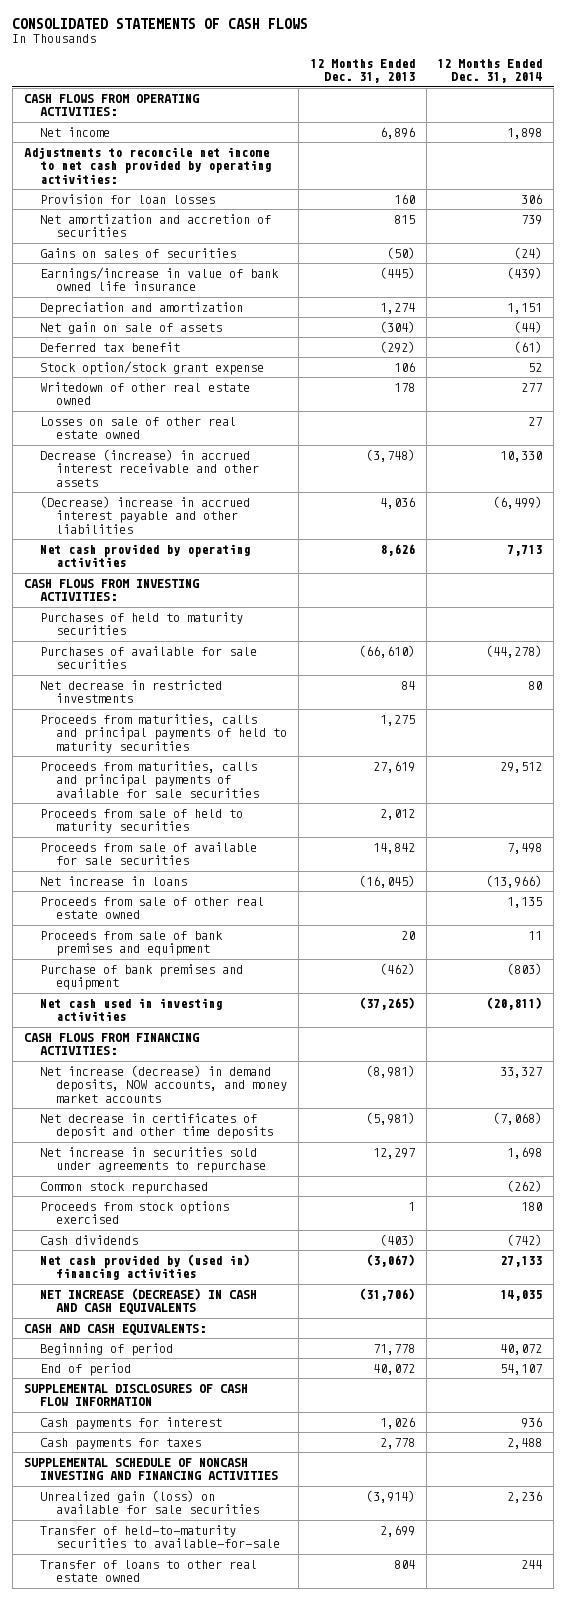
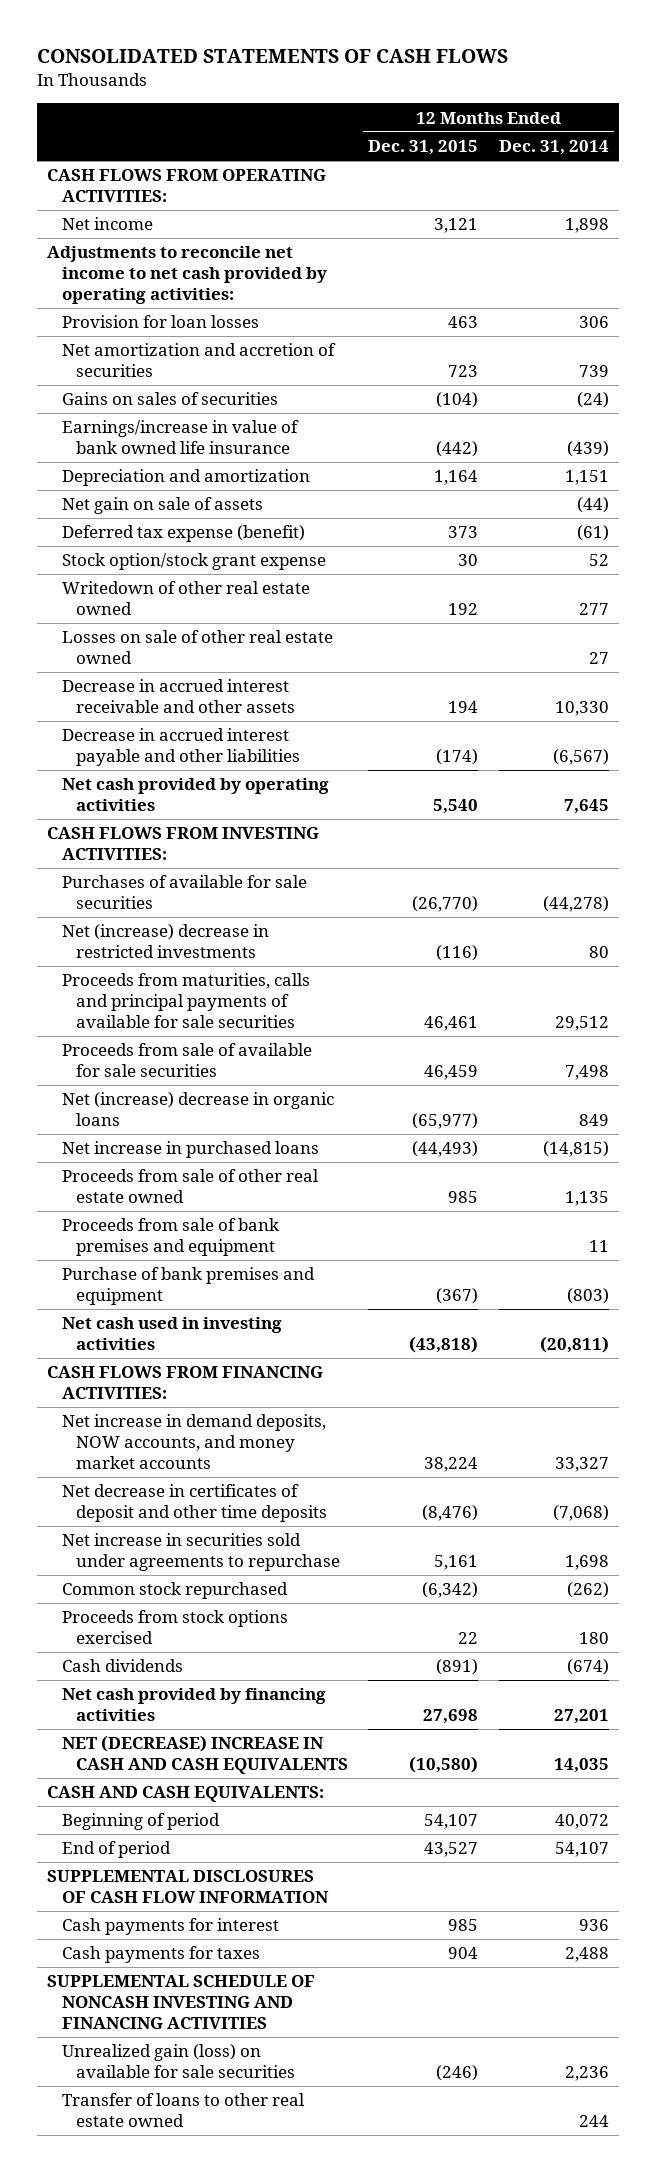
- | 12 Months Ended Dec. 31, 2013 | 12 Months Ended Dec. 31, 2014
+ | 12 Months Ended Dec. 31, 2015 | 12 Months Ended Dec. 31, 2014
- Deferred tax benefit | (292) | (61)
+ Deferred tax expense (benefit) | 373 | (61)
- Decrease (increase) in accrued interest receivable and other assets | (3,748) | 10,330
- (Decrease) increase in accrued interest payable and other liabilities | 4,036 | (6,499)
- Net cash provided by operating activities | 8,626 | 7,713
+ Decrease in accrued interest receivable and other assets | 194 | 10,330
+ Decrease in accrued interest payable and other liabilities | (174) | (6,567)
+ Net cash provided by operating activities | 5,540 | 7,645
- Purchases of held to maturity securities
- Net decrease in restricted investments | 84 | 80
- Proceeds from maturities, calls and principal payments of held to maturity securities | 1,275 |
+ Net (increase) decrease in restricted investments | (116) | 80
- Proceeds from sale of held to maturity securities | 2,012 |
- Net increase in loans | (16,045) | (13,966)
+ Net (increase) decrease in organic loans | (65,977) | 849
+ Net increase in purchased loans | (44,493) | (14,815)
- Net increase (decrease) in demand deposits, NOW accounts, and money market accounts | (8,981) | 33,327
+ Net increase in demand deposits, NOW accounts, and money market accounts | 38,224 | 33,327
- Cash dividends | (403) | (742)
- Net cash provided by (used in) financing activities | (3,067) | 27,133
- NET INCREASE (DECREASE) IN CASH AND CASH EQUIVALENTS | (31,706) | 14,035
+ Cash dividends | (891) | (674)
+ Net cash provided by financing activities | 27,698 | 27,201
+ NET (DECREASE) INCREASE IN CASH AND CASH EQUIVALENTS | (10,580) | 14,035
- Transfer of held-to-maturity securities to available-for-sale | 2,699 |

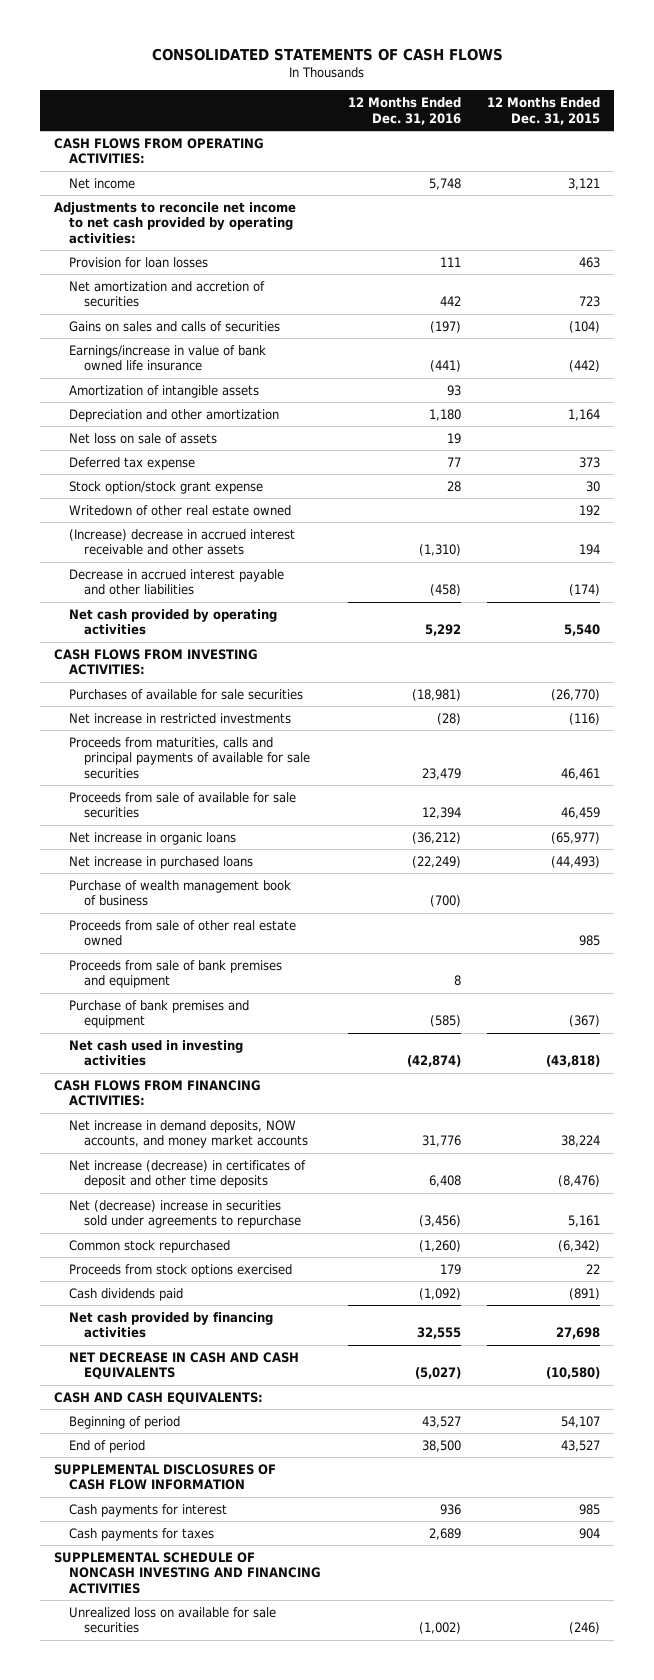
- | 12 Months Ended Dec. 31, 2015 | 12 Months Ended Dec. 31, 2014
+ | 12 Months Ended Dec. 31, 2016 | 12 Months Ended Dec. 31, 2015
- Gains on sales of securities | (104) | (24)
+ Gains on sales and calls of securities | (197) | (104)
- Depreciation and amortization | 1,164 | 1,151
- Net gain on sale of assets | | (44)
- Deferred tax expense (benefit) | 373 | (61)
+ Amortization of intangible assets | 93 |
+ Depreciation and other amortization | 1,180 | 1,164
+ Net loss on sale of assets | 19 |
+ Deferred tax expense | 77 | 373
- Losses on sale of other real estate owned | | 27
- Decrease in accrued interest receivable and other assets | 194 | 10,330
+ (Increase) decrease in accrued interest receivable and other assets | (1,310) | 194
- Net (increase) decrease in restricted investments | (116) | 80
+ Net increase in restricted investments | (28) | (116)
- Net (increase) decrease in organic loans | (65,977) | 849
+ Net increase in organic loans | (36,212) | (65,977)
+ Purchase of wealth management book of business | (700) |
- Net decrease in certificates of deposit and other time deposits | (8,476) | (7,068)
- Net increase in securities sold under agreements to repurchase | 5,161 | 1,698
+ Net increase (decrease) in certificates of deposit and other time deposits | 6,408 | (8,476)
+ Net (decrease) increase in securities sold under agreements to repurchase | (3,456) | 5,161
- Cash dividends | (891) | (674)
+ Cash dividends paid | (1,092) | (891)
- NET (DECREASE) INCREASE IN CASH AND CASH EQUIVALENTS | (10,580) | 14,035
+ NET DECREASE IN CASH AND CASH EQUIVALENTS | (5,027) | (10,580)
- Unrealized gain (loss) on available for sale securities | (246) | 2,236
- Transfer of loans to other real estate owned | | 244
+ Unrealized loss on available for sale securities | (1,002) | (246)

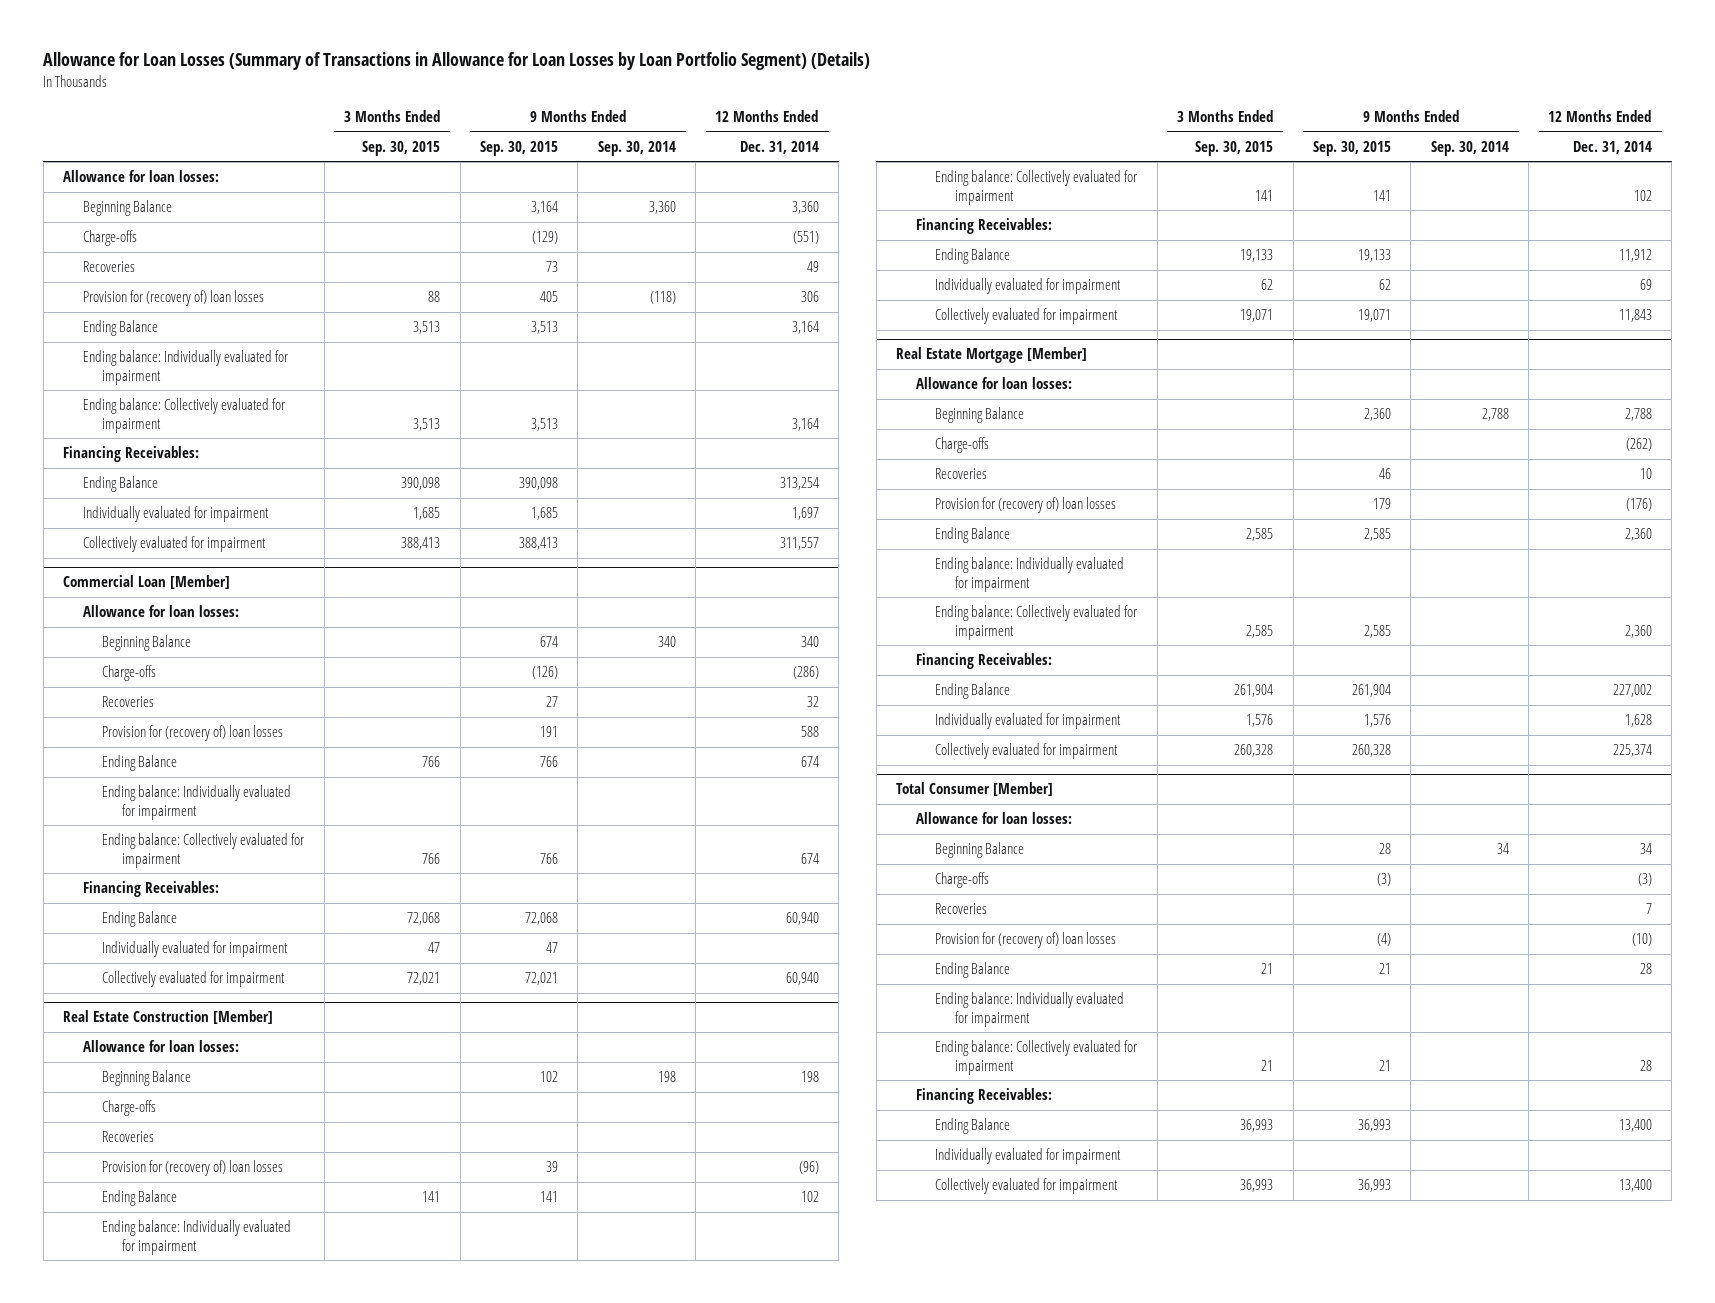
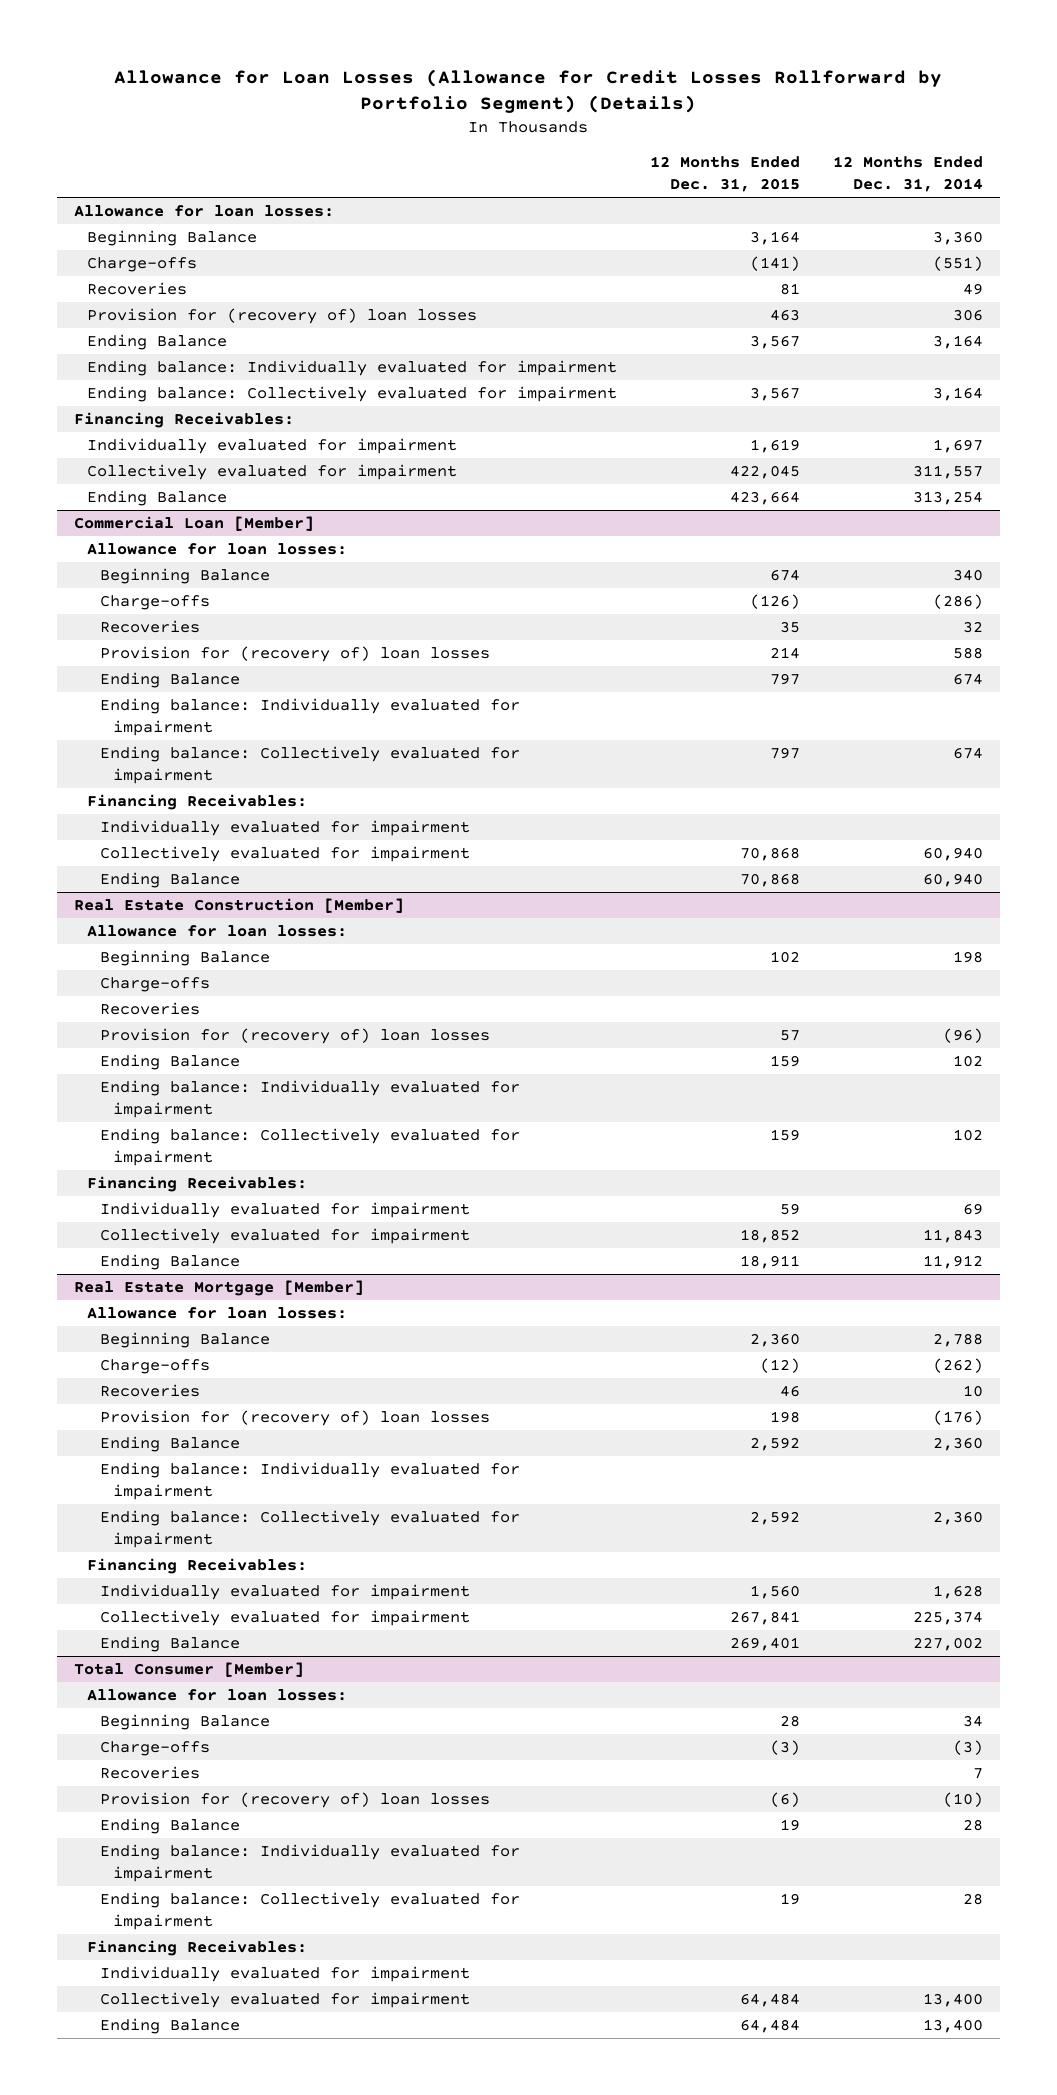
- Allowance for Loan Losses (Summary of Transactions in Allowance for Loan Losses by Loan Portfolio Segment) (Details)
+ Allowance for Loan Losses (Allowance for Credit Losses Rollforward by Portfolio Segment) (Details)
- | 3 Months Ended Sep. 30, 2015 | 9 Months Ended Sep. 30, 2015 | 9 Months Ended Sep. 30, 2014 | 12 Months Ended Dec. 31, 2014
+ | 12 Months Ended Dec. 31, 2015 | 12 Months Ended Dec. 31, 2014
moved down: Ending Balance | 423,664 | 313,254
@ Commercial Loan [Member]
moved down: Ending Balance | 70,868 | 60,940
@ Real Estate Construction [Member]
moved down: Ending Balance | 18,911 | 11,912
@ Real Estate Mortgage [Member]
moved down: Ending Balance | 269,401 | 227,002
@ Total Consumer [Member]
moved down: Ending Balance | 64,484 | 13,400

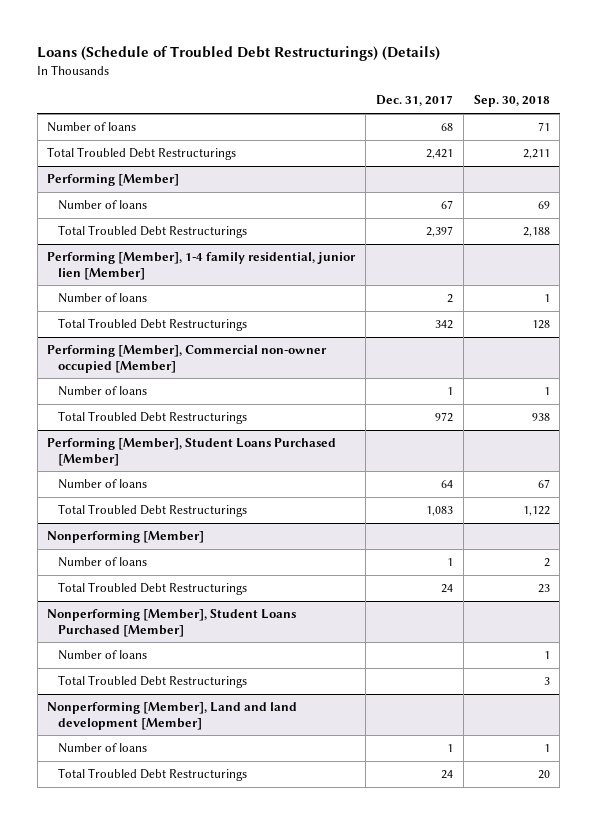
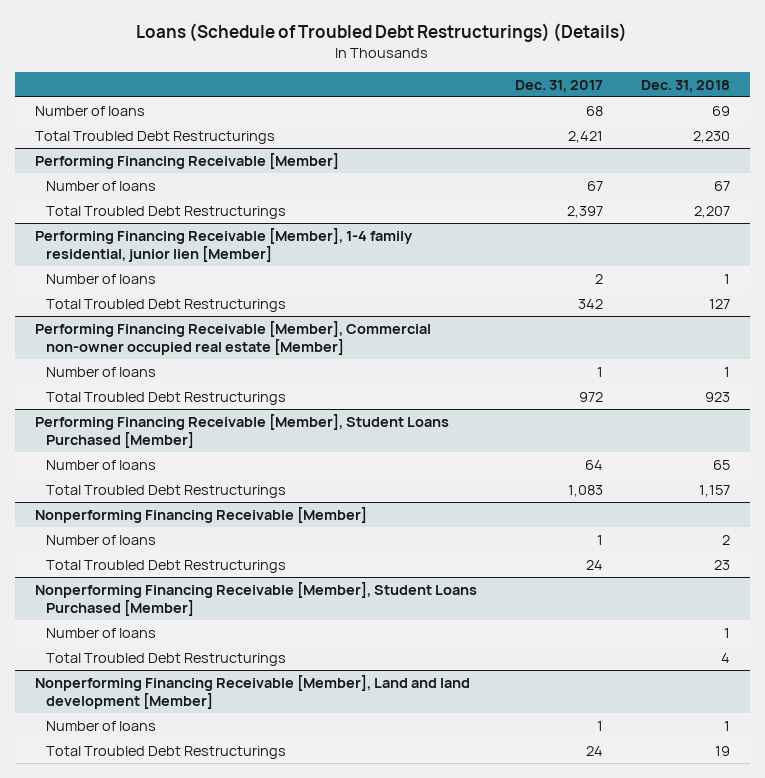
- | Dec. 31, 2017 | Sep. 30, 2018
+ | Dec. 31, 2017 | Dec. 31, 2018
- Performing [Member]
+ Performing Financing Receivable [Member]
- Performing [Member], 1-4 family residential, junior lien [Member]
+ Performing Financing Receivable [Member], 1-4 family residential, junior lien [Member]
- Performing [Member], Commercial non-owner occupied [Member]
+ Performing Financing Receivable [Member], Commercial non-owner occupied real estate [Member]
- Performing [Member], Student Loans Purchased [Member]
+ Performing Financing Receivable [Member], Student Loans Purchased [Member]
- Nonperforming [Member]
+ Nonperforming Financing Receivable [Member]
- Nonperforming [Member], Student Loans Purchased [Member]
+ Nonperforming Financing Receivable [Member], Student Loans Purchased [Member]
- Nonperforming [Member], Land and land development [Member]
+ Nonperforming Financing Receivable [Member], Land and land development [Member]

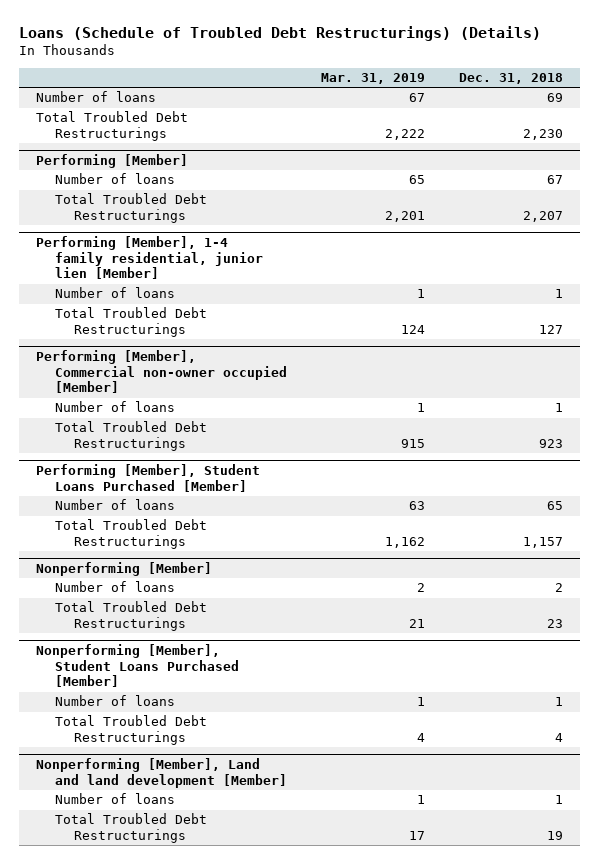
- | Dec. 31, 2017 | Dec. 31, 2018
+ | Mar. 31, 2019 | Dec. 31, 2018
- Performing Financing Receivable [Member]
+ Performing [Member]
- Performing Financing Receivable [Member], 1-4 family residential, junior lien [Member]
+ Performing [Member], 1-4 family residential, junior lien [Member]
- Performing Financing Receivable [Member], Commercial non-owner occupied real estate [Member]
+ Performing [Member], Commercial non-owner occupied [Member]
- Performing Financing Receivable [Member], Student Loans Purchased [Member]
+ Performing [Member], Student Loans Purchased [Member]
- Nonperforming Financing Receivable [Member]
+ Nonperforming [Member]
- Nonperforming Financing Receivable [Member], Student Loans Purchased [Member]
+ Nonperforming [Member], Student Loans Purchased [Member]
- Nonperforming Financing Receivable [Member], Land and land development [Member]
+ Nonperforming [Member], Land and land development [Member]

